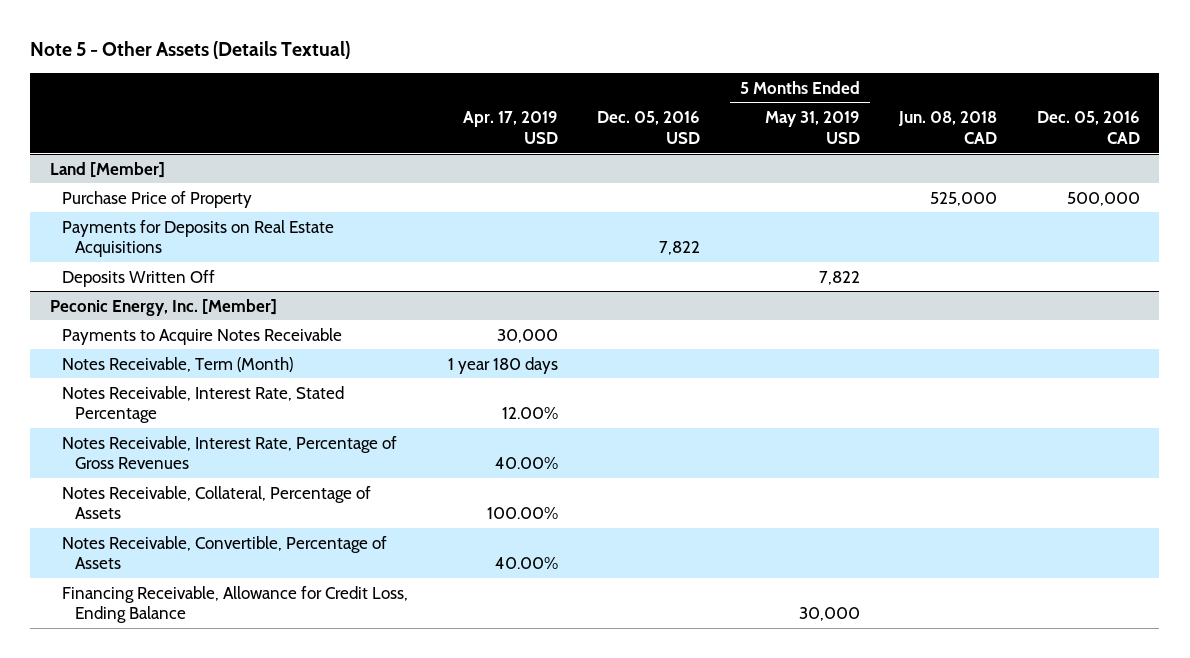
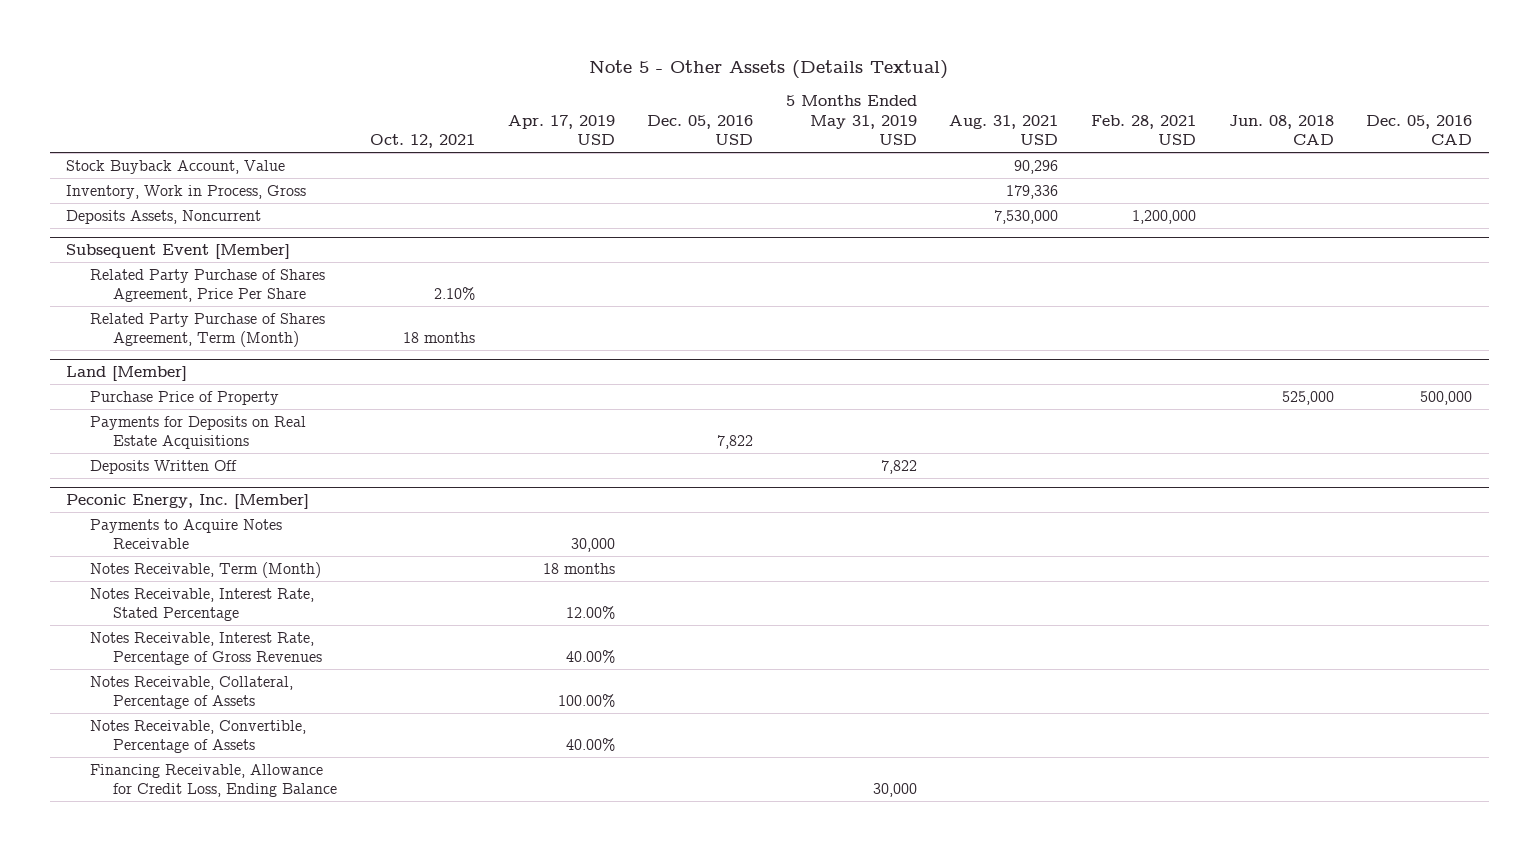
- | Apr. 17, 2019 USD | Dec. 05, 2016 USD | 5 Months Ended May 31, 2019 USD | Jun. 08, 2018 CAD | Dec. 05, 2016 CAD
+ | Oct. 12, 2021 | Apr. 17, 2019 USD | Dec. 05, 2016 USD | 5 Months Ended May 31, 2019 USD | Aug. 31, 2021 USD | Feb. 28, 2021 USD | Jun. 08, 2018 CAD | Dec. 05, 2016 CAD
+ Stock Buyback Account, Value | | | | | 90,296 | | |
+ Inventory, Work in Process, Gross | | | | | 179,336 | | |
+ Deposits Assets, Noncurrent | | | | | 7,530,000 | 1,200,000 | |
+ Subsequent Event [Member]
+ Related Party Purchase of Shares Agreement, Price Per Share | 2.10% | | | | | | |
+ Related Party Purchase of Shares Agreement, Term (Month) | 18 months | | | | | | |
@ Peconic Energy, Inc. [Member]
- Notes Receivable, Term (Month) | 1 year 180 days | | | |
+ Notes Receivable, Term (Month) | | 18 months | | | | | |

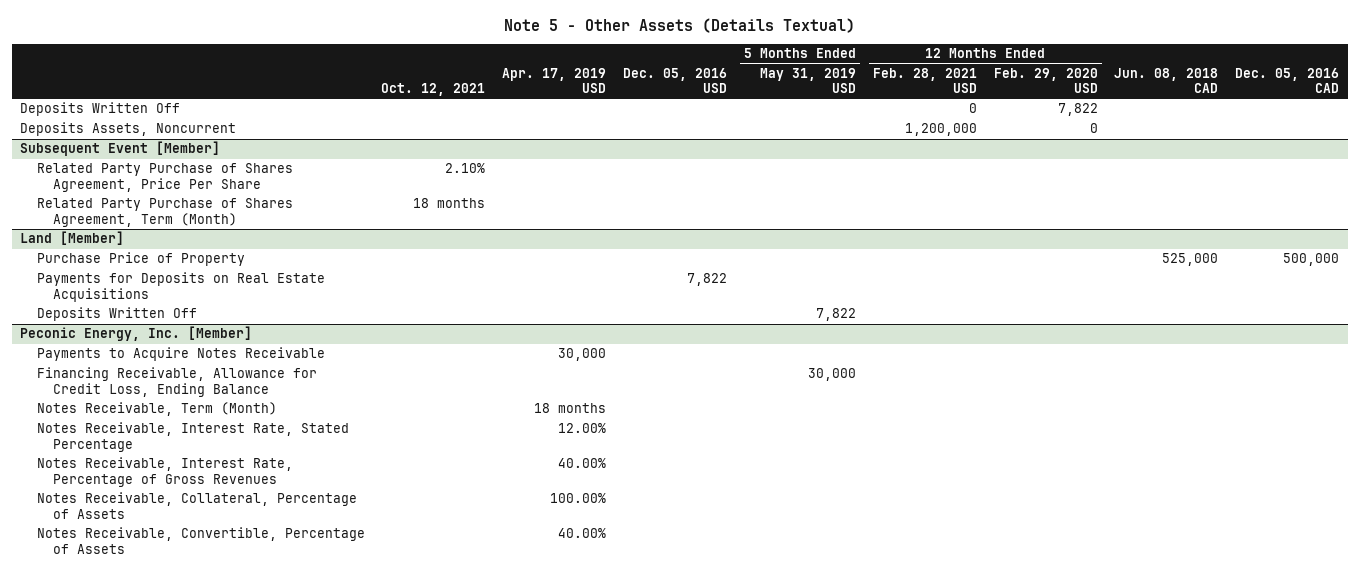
- | Oct. 12, 2021 | Apr. 17, 2019 USD | Dec. 05, 2016 USD | 5 Months Ended May 31, 2019 USD | Aug. 31, 2021 USD | Feb. 28, 2021 USD | Jun. 08, 2018 CAD | Dec. 05, 2016 CAD
+ | Oct. 12, 2021 | Apr. 17, 2019 USD | Dec. 05, 2016 USD | 5 Months Ended May 31, 2019 USD | 12 Months Ended Feb. 28, 2021 USD | 12 Months Ended Feb. 29, 2020 USD | Jun. 08, 2018 CAD | Dec. 05, 2016 CAD
- Stock Buyback Account, Value | | | | | 90,296 | | |
- Inventory, Work in Process, Gross | | | | | 179,336 | | |
+ Deposits Written Off | | | | | 0 | 7,822 | |
@ Peconic Energy, Inc. [Member]
moved up: Financing Receivable, Allowance for Credit Loss, Ending Balance | | | | 30,000 | | | |

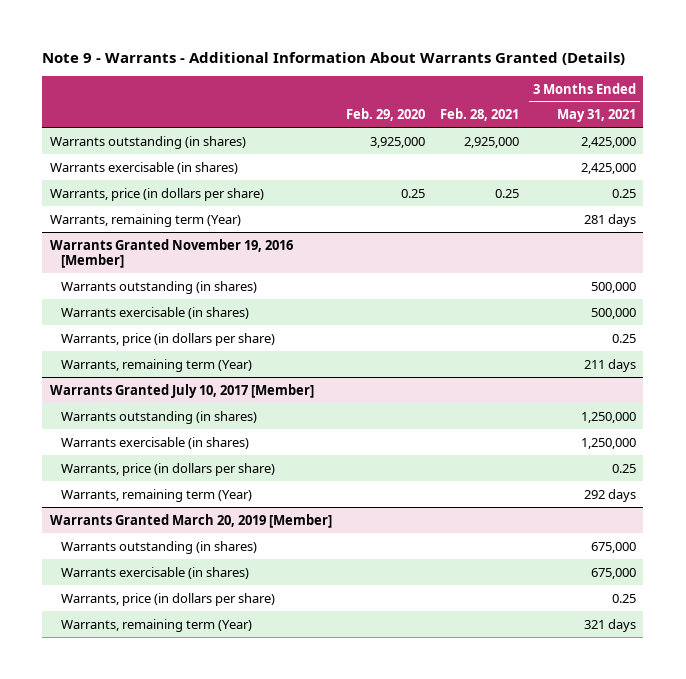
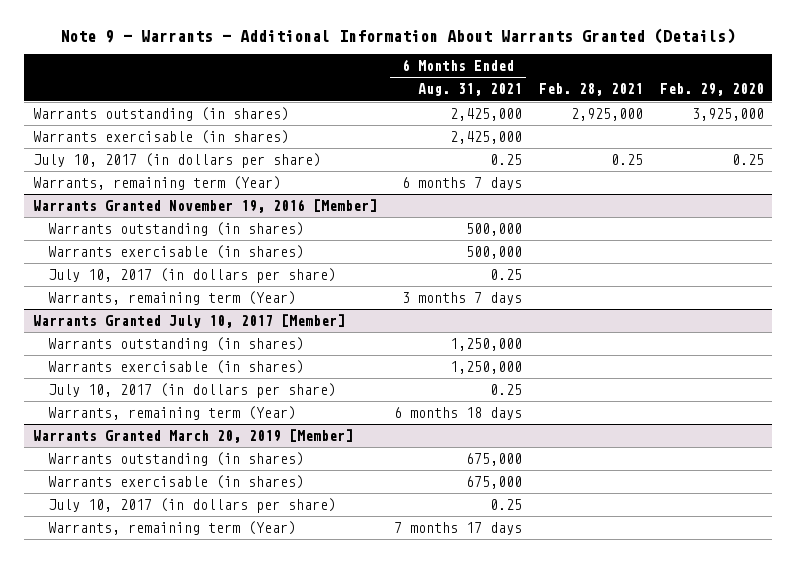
- | Feb. 29, 2020 | Feb. 28, 2021 | 3 Months Ended May 31, 2021
+ | 6 Months Ended Aug. 31, 2021 | Feb. 28, 2021 | Feb. 29, 2020
- Warrants, price (in dollars per share) | 0.25 | 0.25 | 0.25
+ July 10, 2017 (in dollars per share) | 0.25 | 0.25 | 0.25
@ Warrants Granted November 19, 2016 [Member]
- Warrants, price (in dollars per share) | | | 0.25
+ July 10, 2017 (in dollars per share) | 0.25 | |
@ Warrants Granted July 10, 2017 [Member]
- Warrants, price (in dollars per share) | | | 0.25
+ July 10, 2017 (in dollars per share) | 0.25 | |
@ Warrants Granted March 20, 2019 [Member]
- Warrants, price (in dollars per share) | | | 0.25
+ July 10, 2017 (in dollars per share) | 0.25 | |

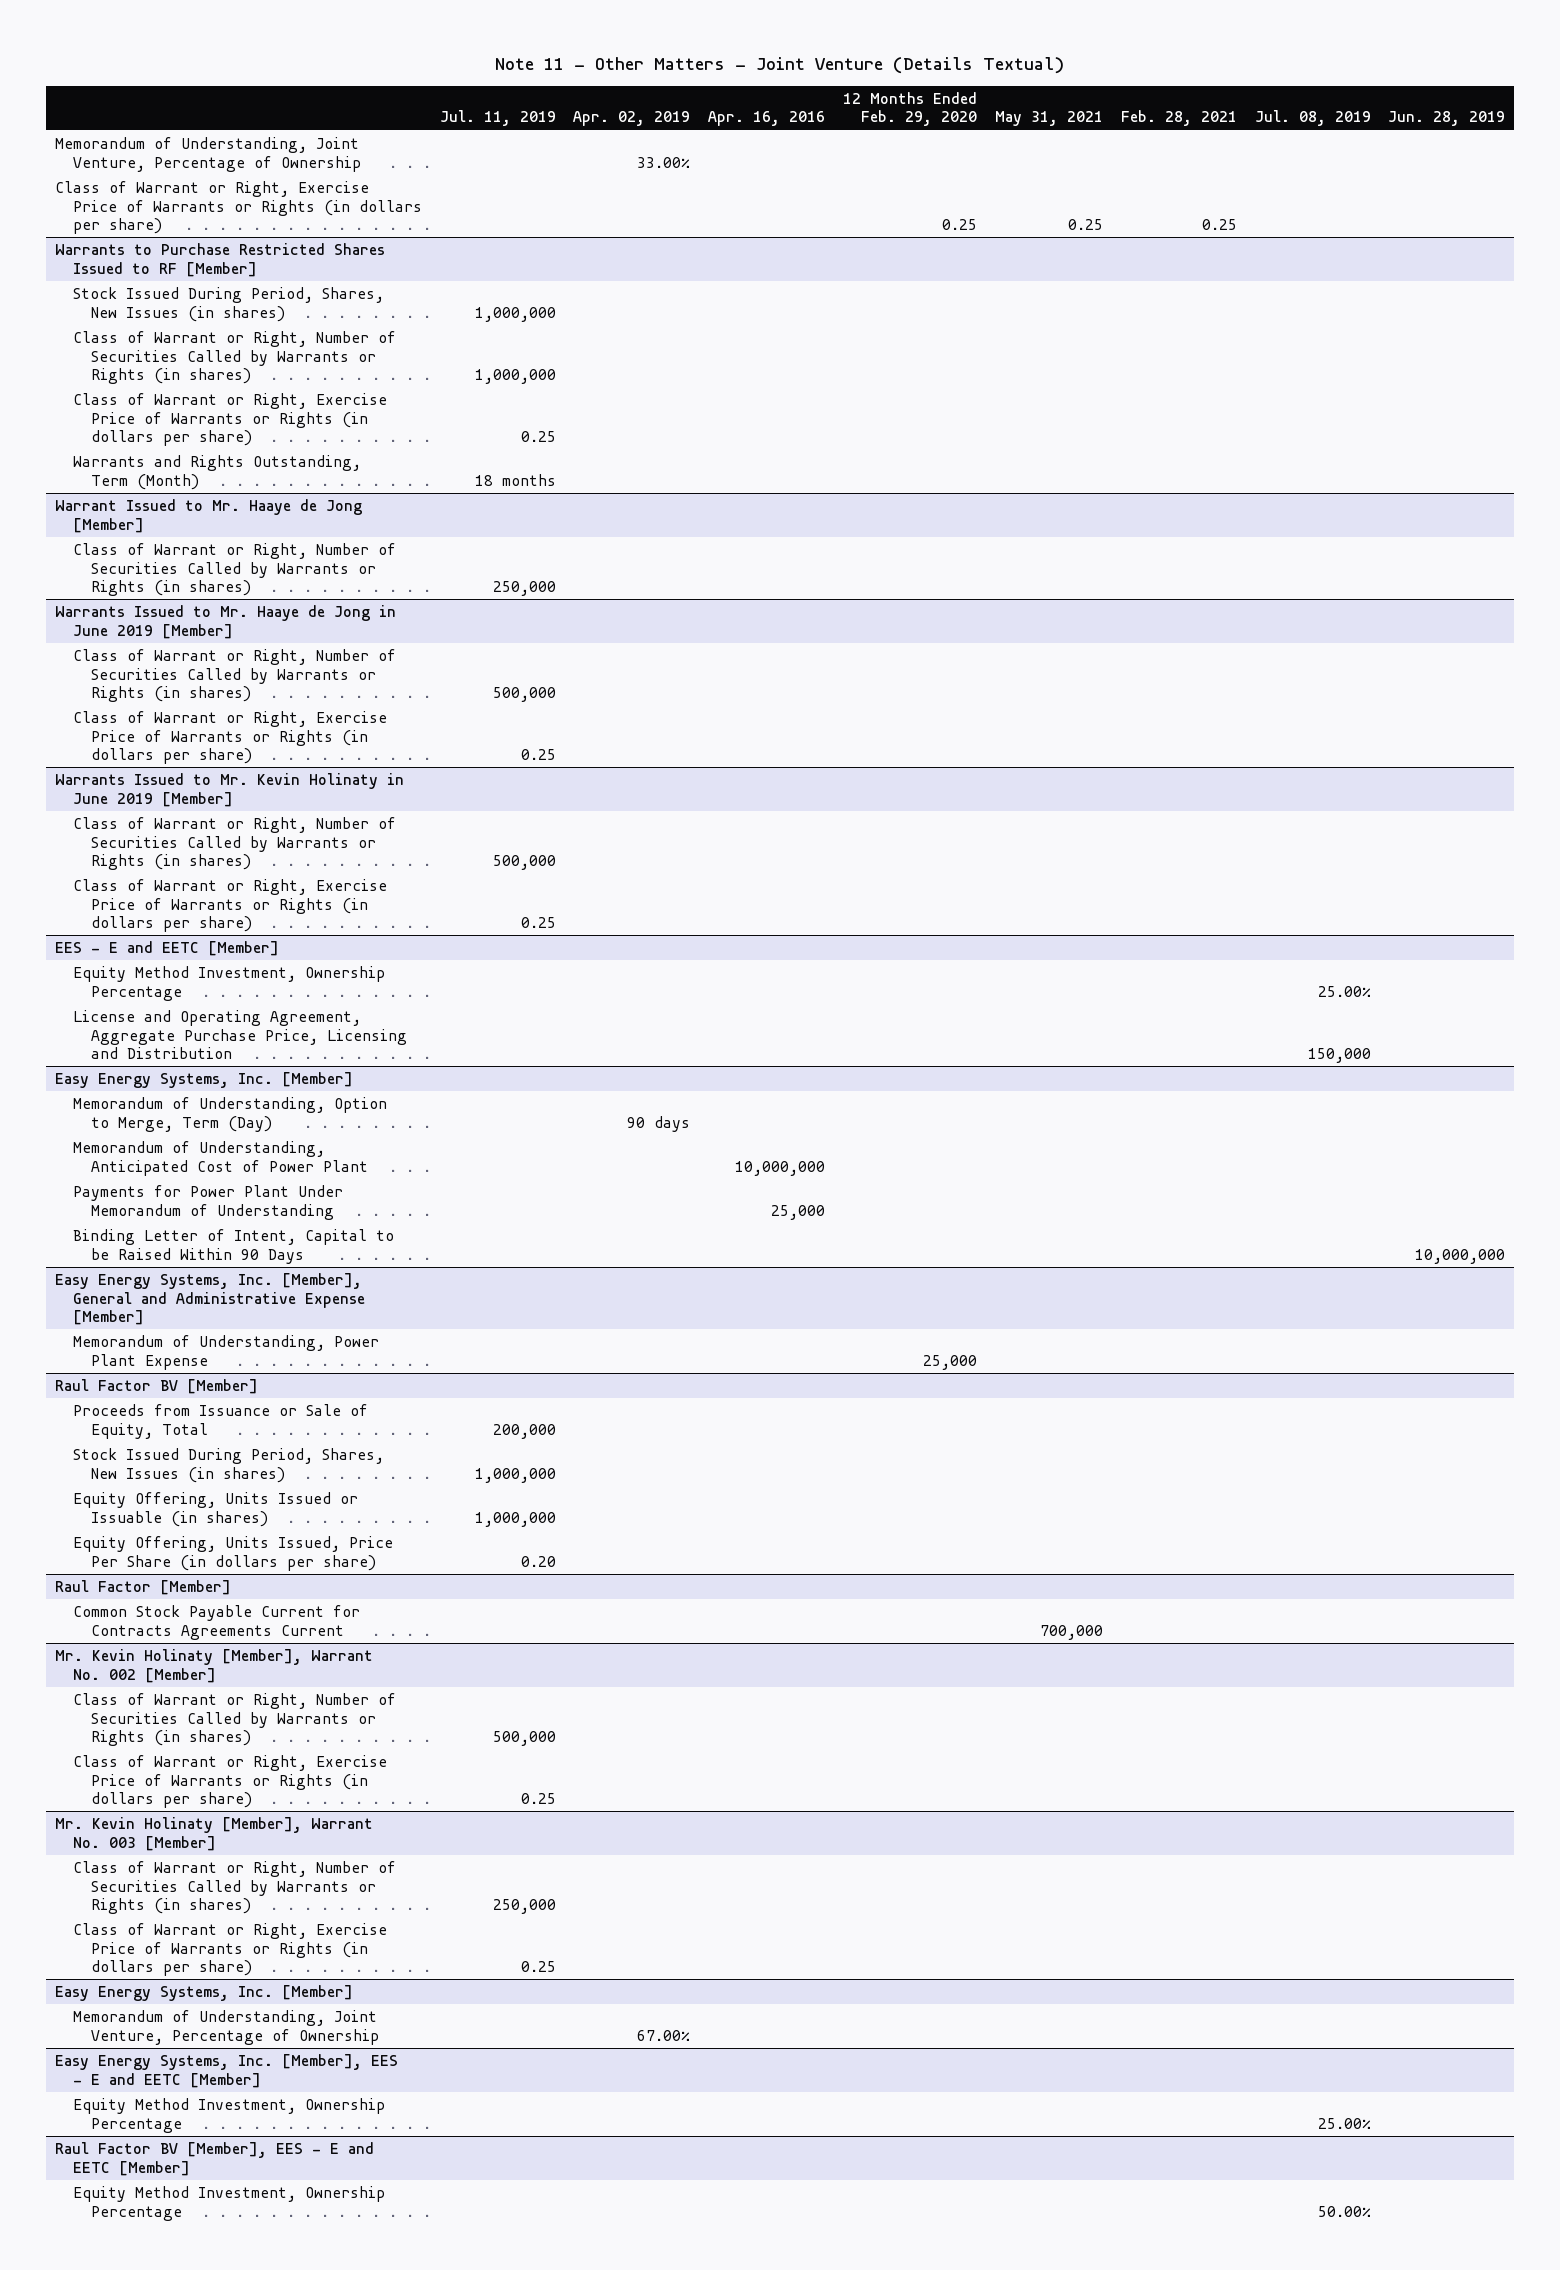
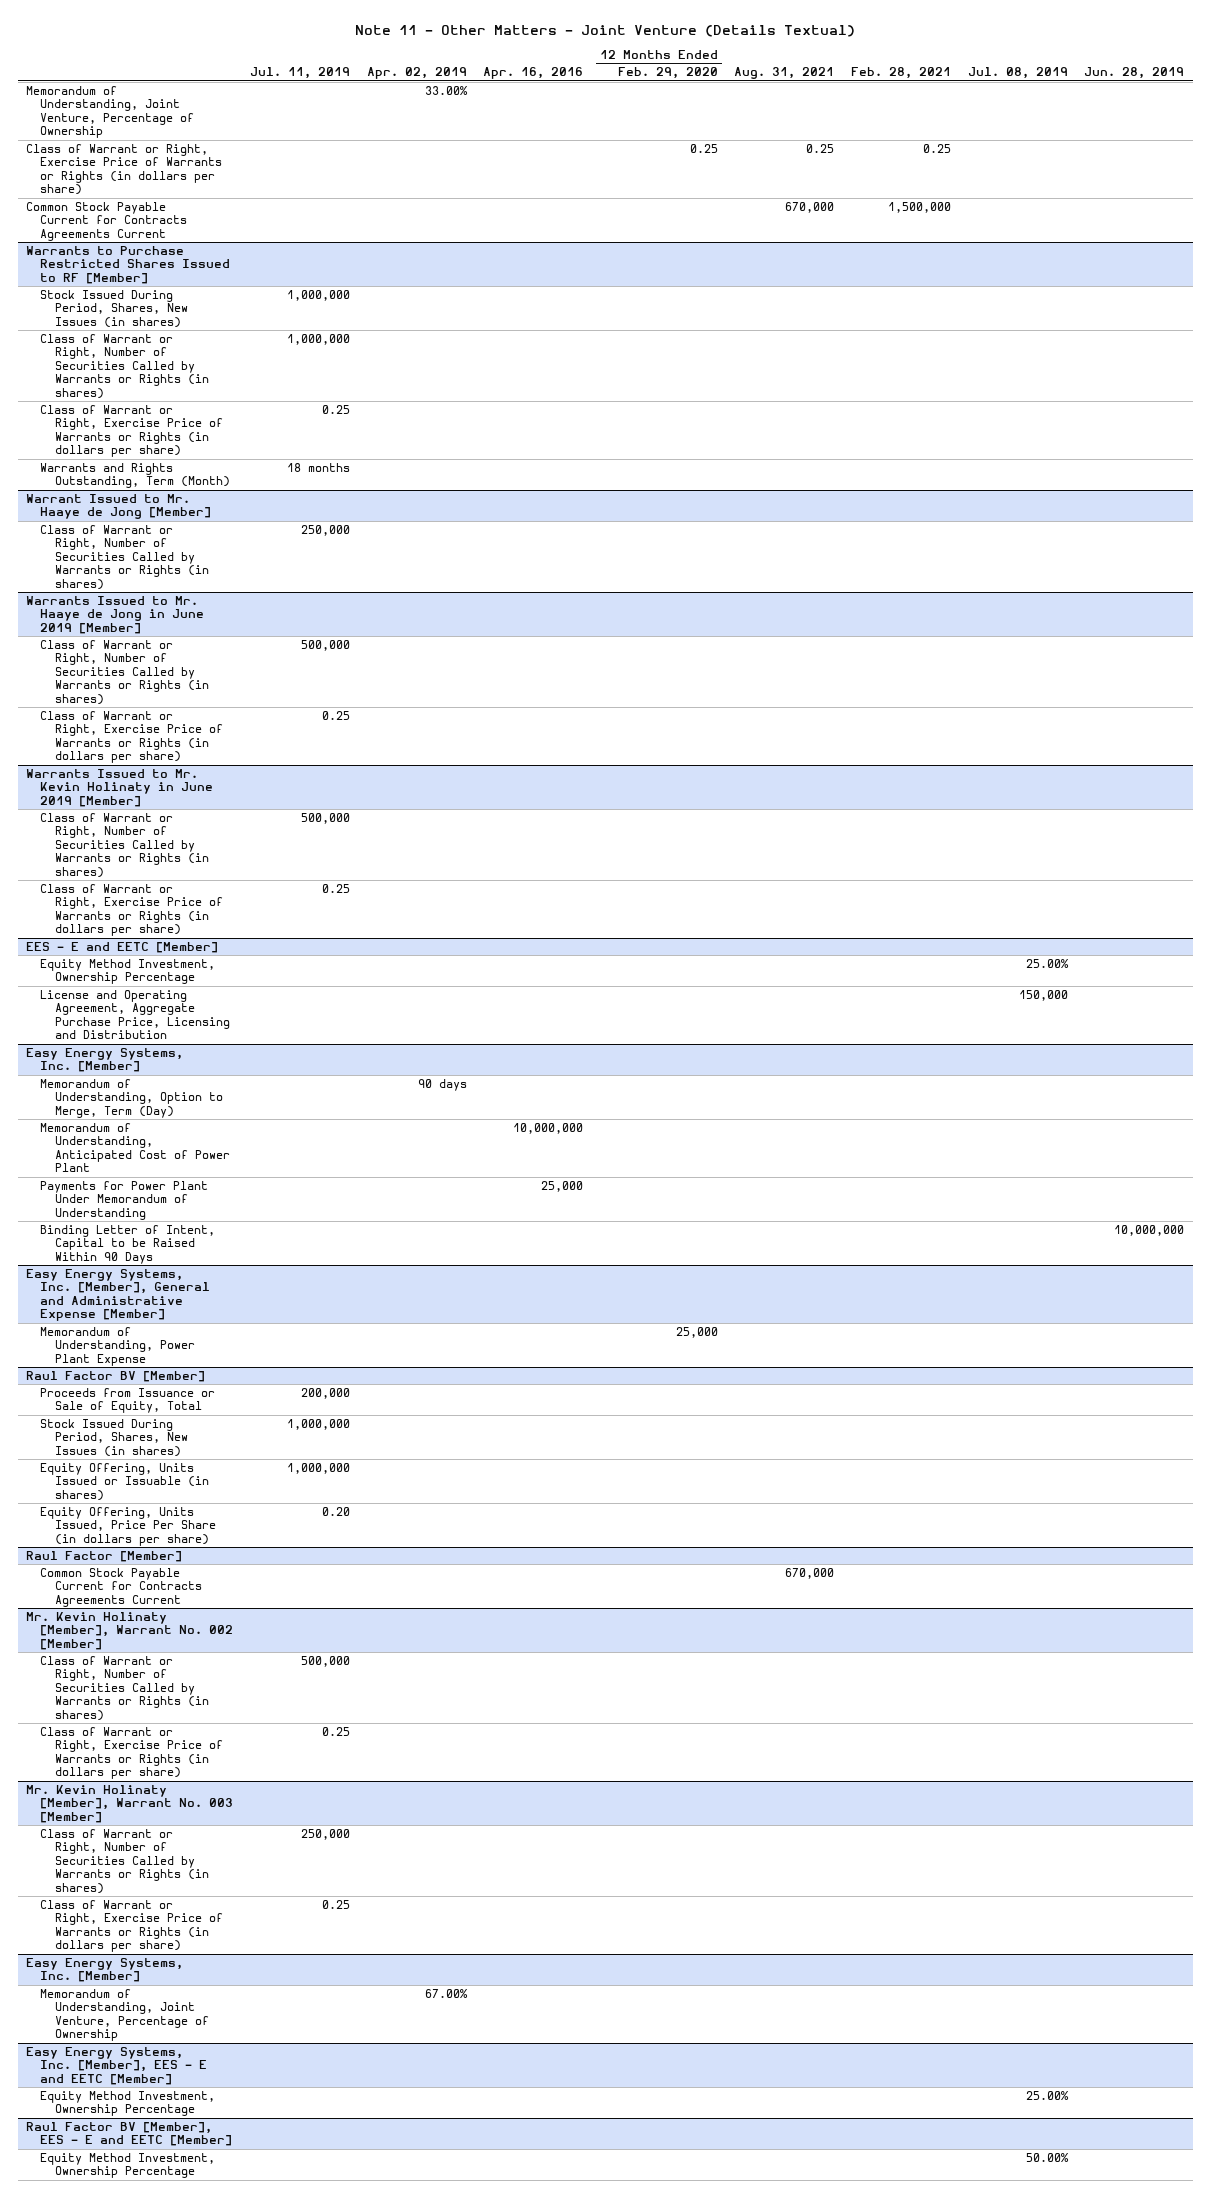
- | Jul. 11, 2019 | Apr. 02, 2019 | Apr. 16, 2016 | 12 Months Ended Feb. 29, 2020 | May 31, 2021 | Feb. 28, 2021 | Jul. 08, 2019 | Jun. 28, 2019
+ | Jul. 11, 2019 | Apr. 02, 2019 | Apr. 16, 2016 | 12 Months Ended Feb. 29, 2020 | Aug. 31, 2021 | Feb. 28, 2021 | Jul. 08, 2019 | Jun. 28, 2019
+ Common Stock Payable Current for Contracts Agreements Current | | | | | 670,000 | 1,500,000 | |

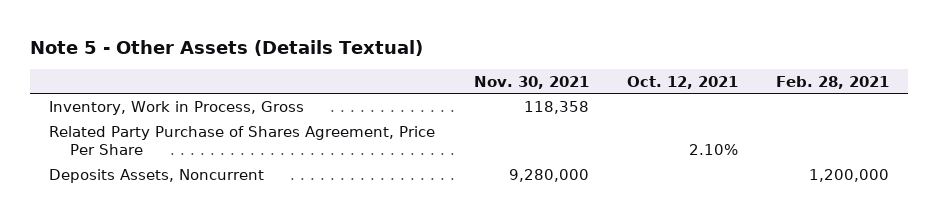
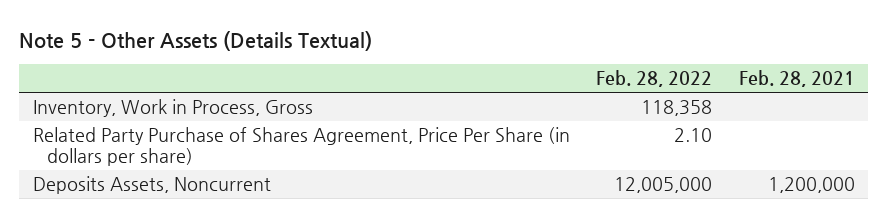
- | Nov. 30, 2021 | Oct. 12, 2021 | Feb. 28, 2021
+ | Feb. 28, 2022 | Feb. 28, 2021
- Related Party Purchase of Shares Agreement, Price Per Share | | 2.10% |
+ Related Party Purchase of Shares Agreement, Price Per Share (in dollars per share) | 2.10 |

